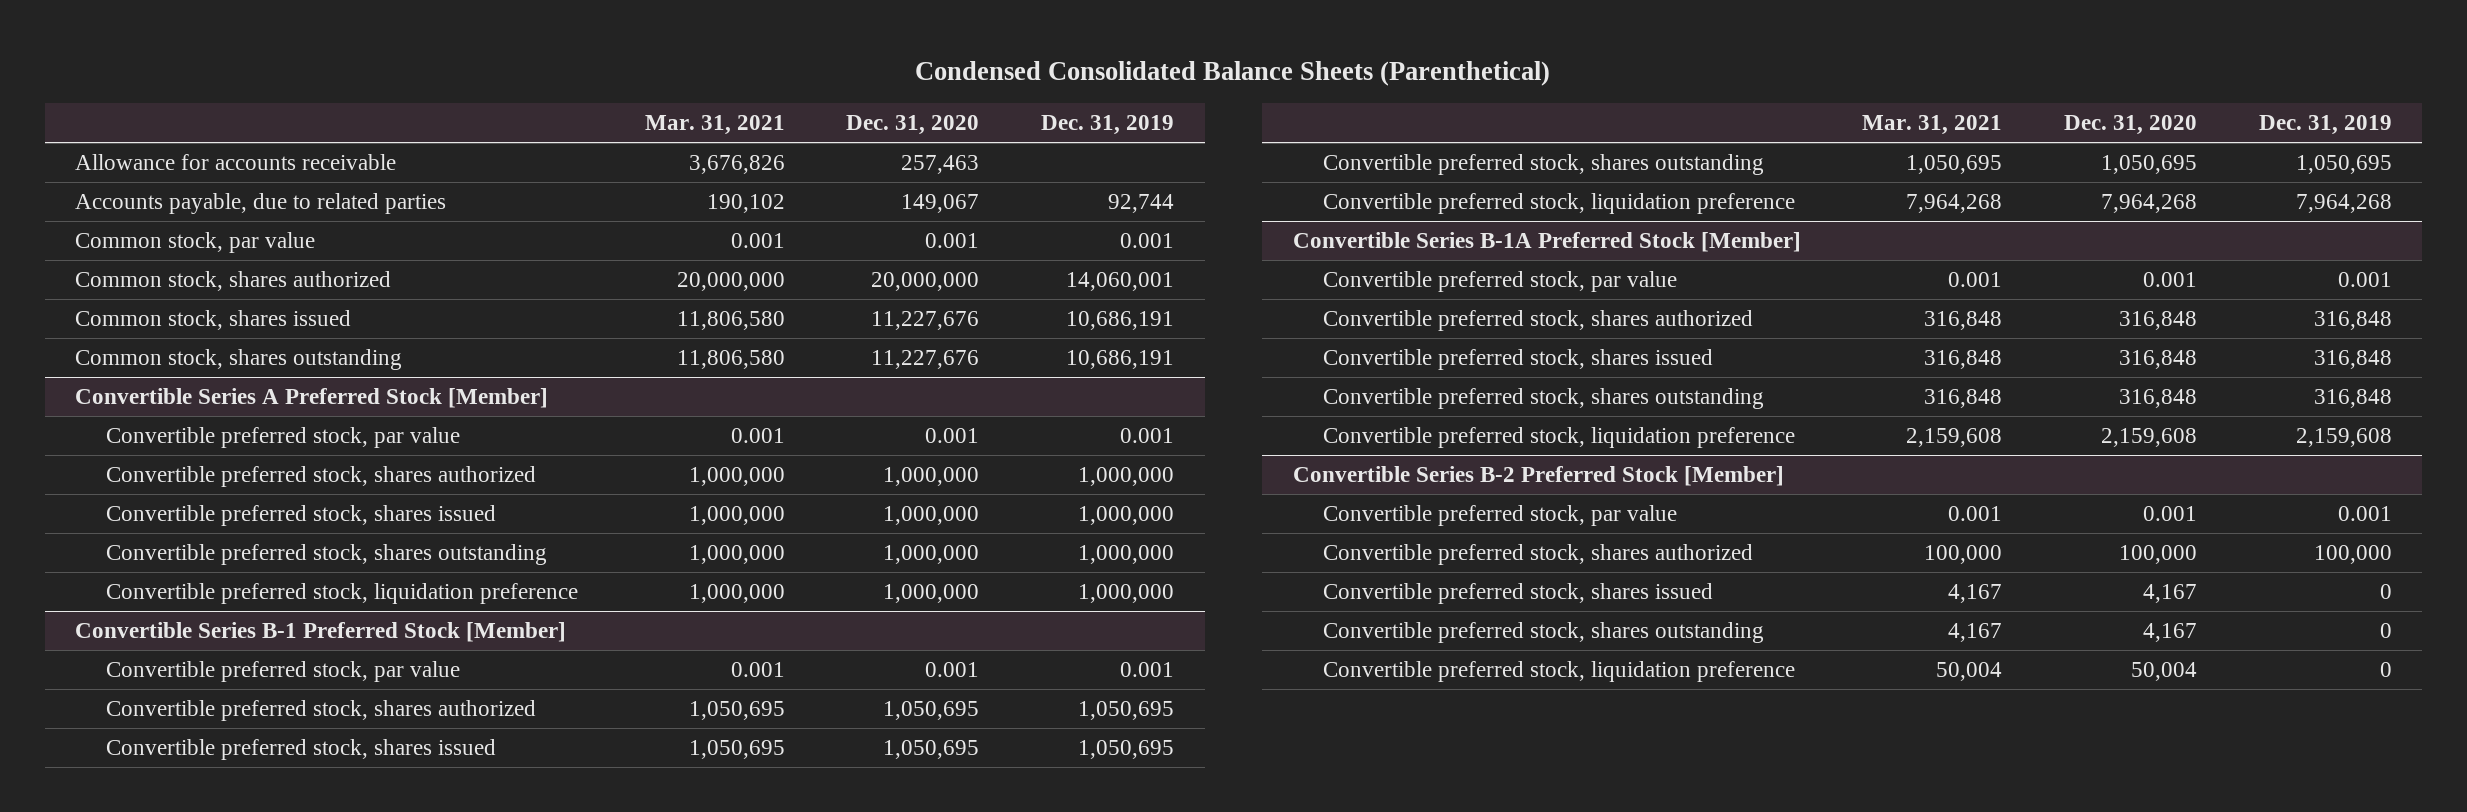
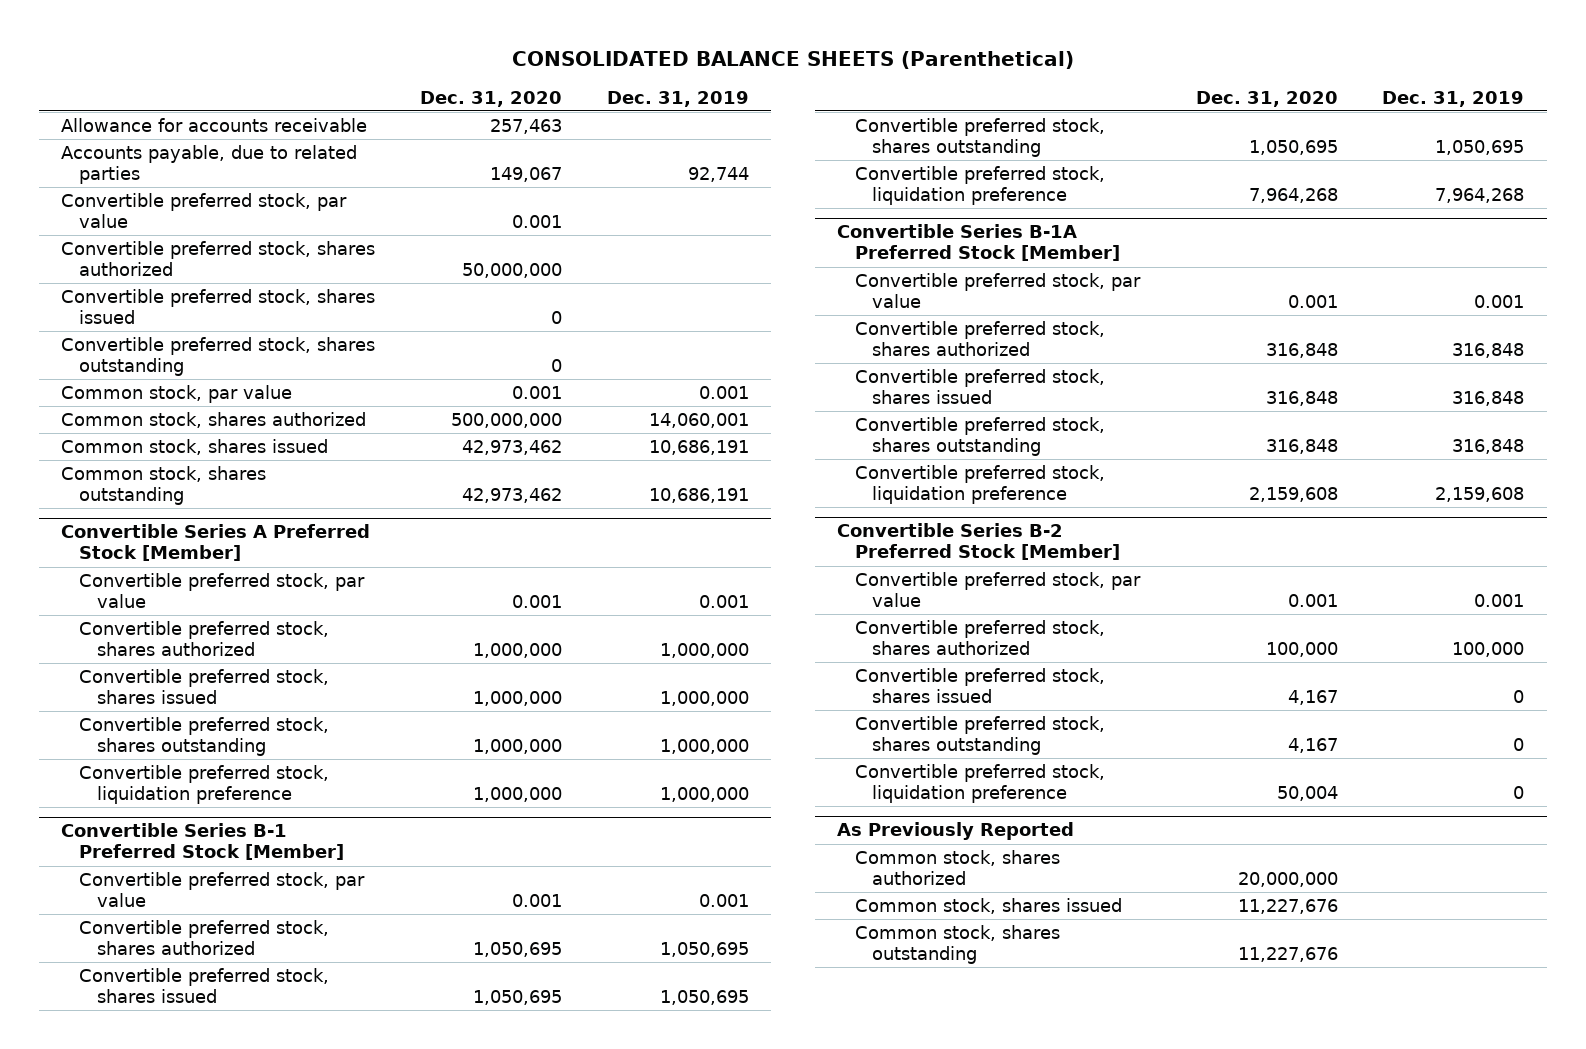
- Condensed Consolidated Balance Sheets (Parenthetical)
+ CONSOLIDATED BALANCE SHEETS (Parenthetical)
- | Mar. 31, 2021 | Dec. 31, 2020 | Dec. 31, 2019
+ | Dec. 31, 2020 | Dec. 31, 2019
+ Convertible preferred stock, par value | 0.001 |
+ Convertible preferred stock, shares authorized | 50,000,000 |
+ Convertible preferred stock, shares issued | 0 |
+ Convertible preferred stock, shares outstanding | 0 |
- Common stock, shares authorized | 20,000,000 | 20,000,000 | 14,060,001
- Common stock, shares issued | 11,806,580 | 11,227,676 | 10,686,191
- Common stock, shares outstanding | 11,806,580 | 11,227,676 | 10,686,191
+ Common stock, shares authorized | 500,000,000 | 14,060,001
+ Common stock, shares issued | 42,973,462 | 10,686,191
+ Common stock, shares outstanding | 42,973,462 | 10,686,191
+ As Previously Reported
+ Common stock, shares authorized | 20,000,000 |
+ Common stock, shares issued | 11,227,676 |
+ Common stock, shares outstanding | 11,227,676 |

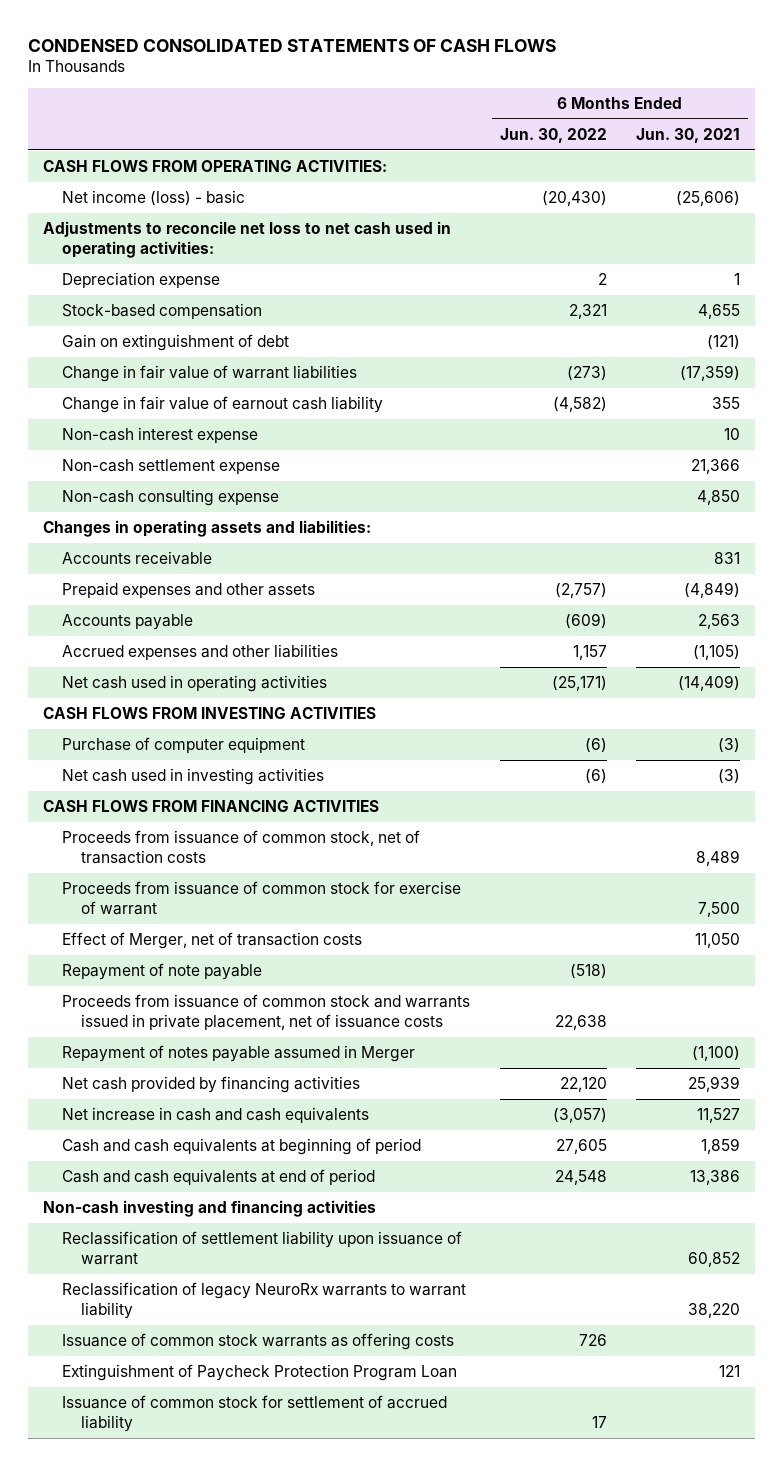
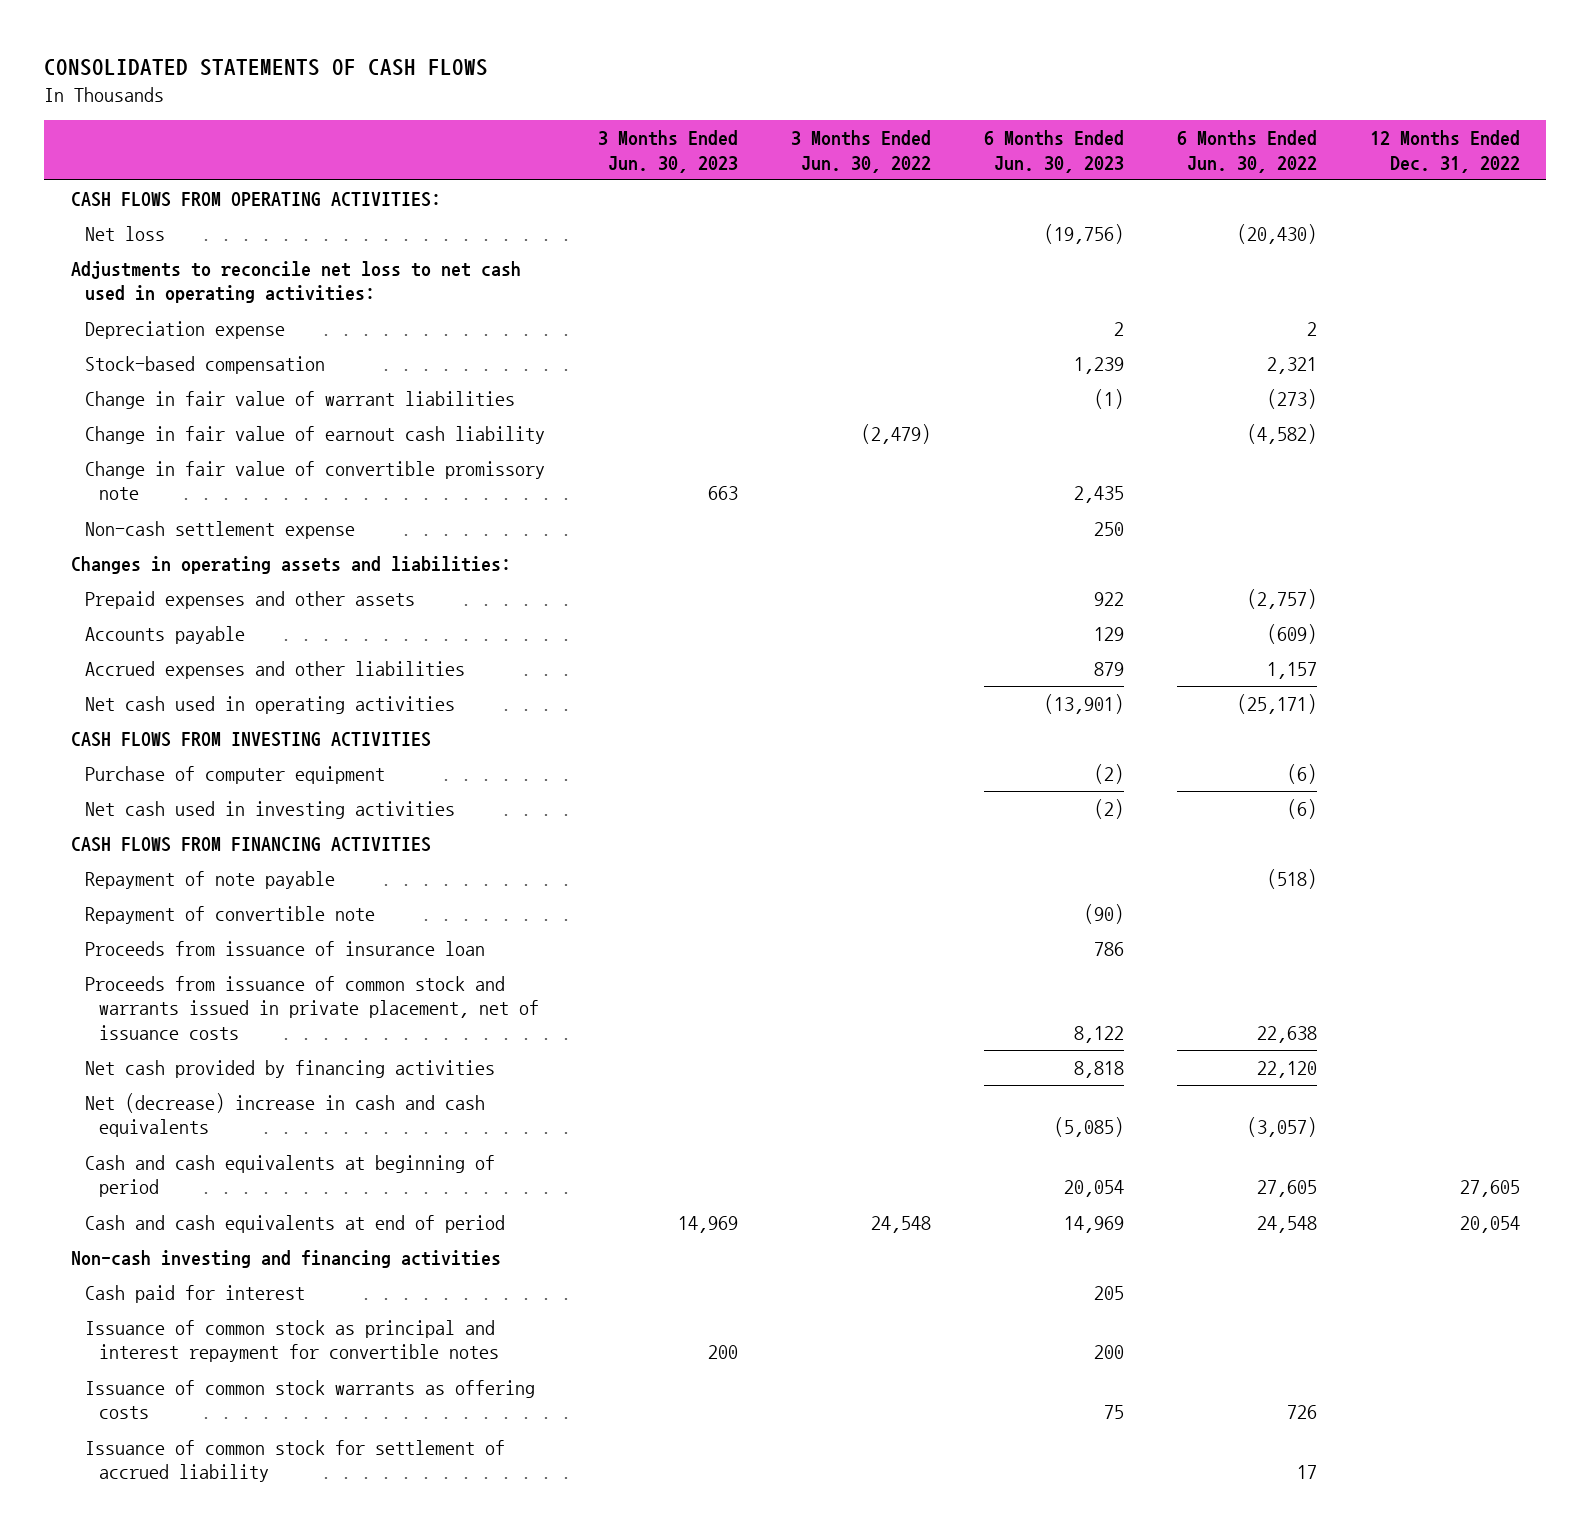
- CONDENSED CONSOLIDATED STATEMENTS OF CASH FLOWS
+ CONSOLIDATED STATEMENTS OF CASH FLOWS
- | 6 Months Ended Jun. 30, 2022 | 6 Months Ended Jun. 30, 2021
+ | 3 Months Ended Jun. 30, 2023 | 3 Months Ended Jun. 30, 2022 | 6 Months Ended Jun. 30, 2023 | 6 Months Ended Jun. 30, 2022 | 12 Months Ended Dec. 31, 2022
- Net income (loss) - basic | (20,430) | (25,606)
+ Net loss | | | (19,756) | (20,430) |
- Gain on extinguishment of debt | | (121)
- Non-cash interest expense | | 10
+ Change in fair value of convertible promissory note | 663 | | 2,435 | |
- Non-cash consulting expense | | 4,850
- Accounts receivable | | 831
- Proceeds from issuance of common stock, net of transaction costs | | 8,489
- Proceeds from issuance of common stock for exercise of warrant | | 7,500
- Effect of Merger, net of transaction costs | | 11,050
+ Repayment of convertible note | | | (90) | |
+ Proceeds from issuance of insurance loan | | | 786 | |
- Repayment of notes payable assumed in Merger | | (1,100)
- Net increase in cash and cash equivalents | (3,057) | 11,527
+ Net (decrease) increase in cash and cash equivalents | | | (5,085) | (3,057) |
- Reclassification of settlement liability upon issuance of warrant | | 60,852
- Reclassification of legacy NeuroRx warrants to warrant liability | | 38,220
+ Cash paid for interest | | | 205 | |
+ Issuance of common stock as principal and interest repayment for convertible notes | 200 | | 200 | |
- Extinguishment of Paycheck Protection Program Loan | | 121

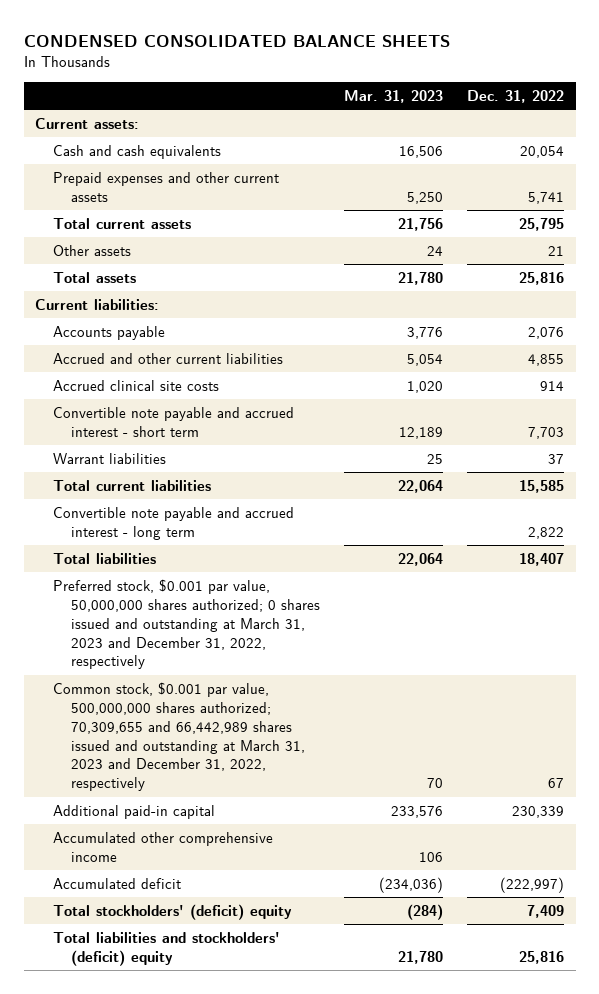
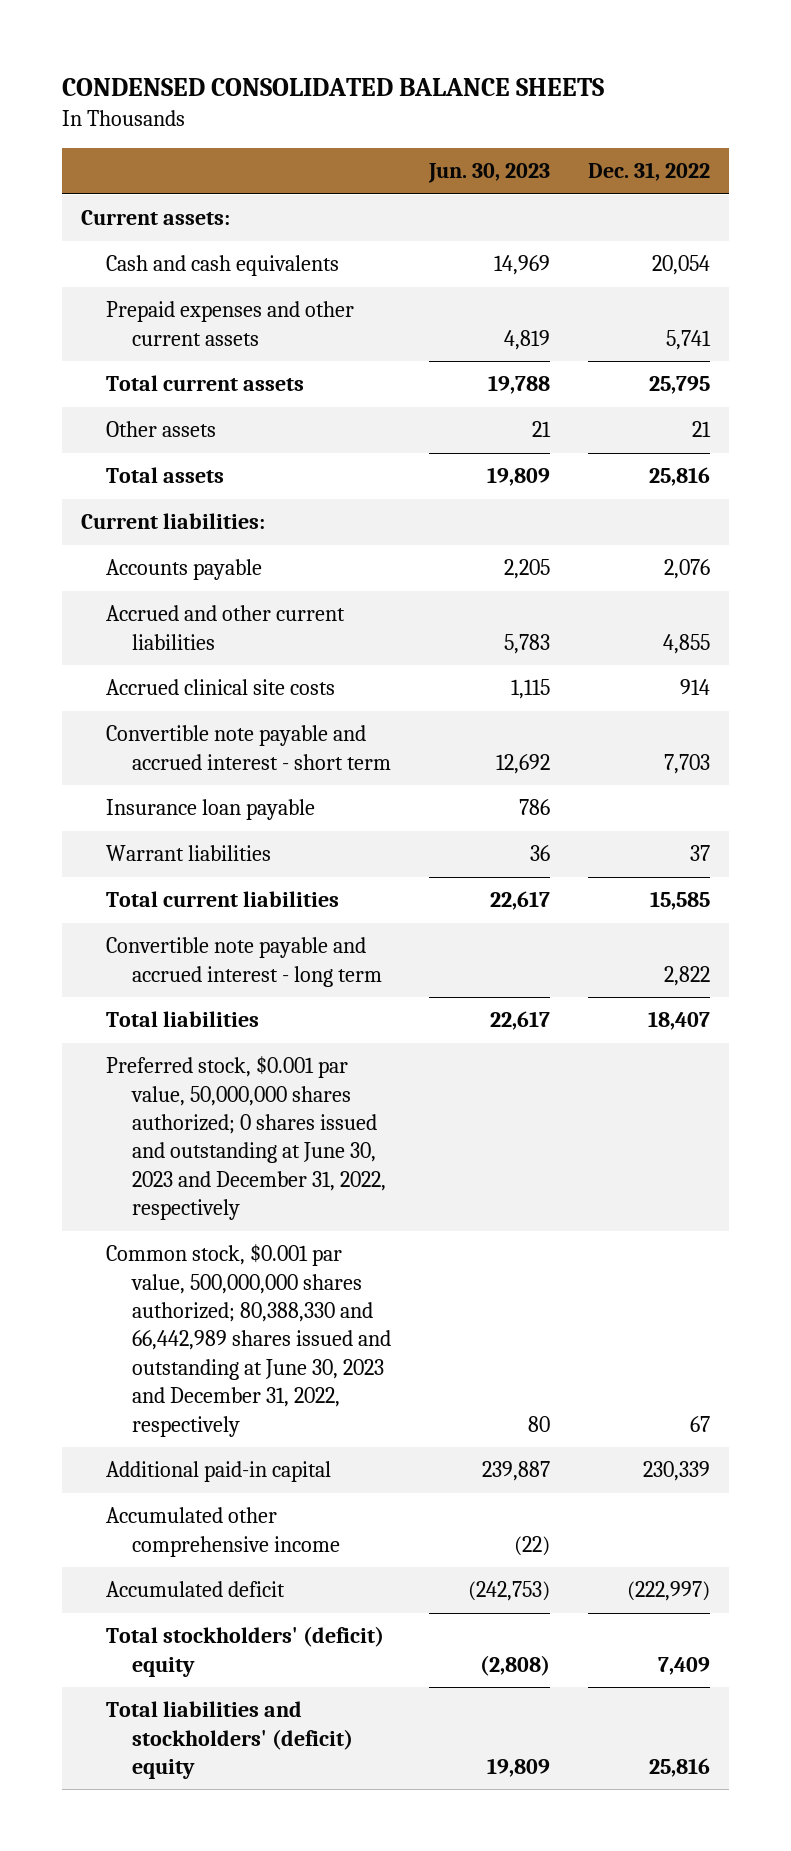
- | Mar. 31, 2023 | Dec. 31, 2022
+ | Jun. 30, 2023 | Dec. 31, 2022
+ Insurance loan payable | 786 |
- Preferred stock, $0.001 par value, 50,000,000 shares authorized; 0 shares issued and outstanding at March 31, 2023 and December 31, 2022, respectively
- Common stock, $0.001 par value, 500,000,000 shares authorized; 70,309,655 and 66,442,989 shares issued and outstanding at March 31, 2023 and December 31, 2022, respectively | 70 | 67
+ Preferred stock, $0.001 par value, 50,000,000 shares authorized; 0 shares issued and outstanding at June 30, 2023 and December 31, 2022, respectively
+ Common stock, $0.001 par value, 500,000,000 shares authorized; 80,388,330 and 66,442,989 shares issued and outstanding at June 30, 2023 and December 31, 2022, respectively | 80 | 67

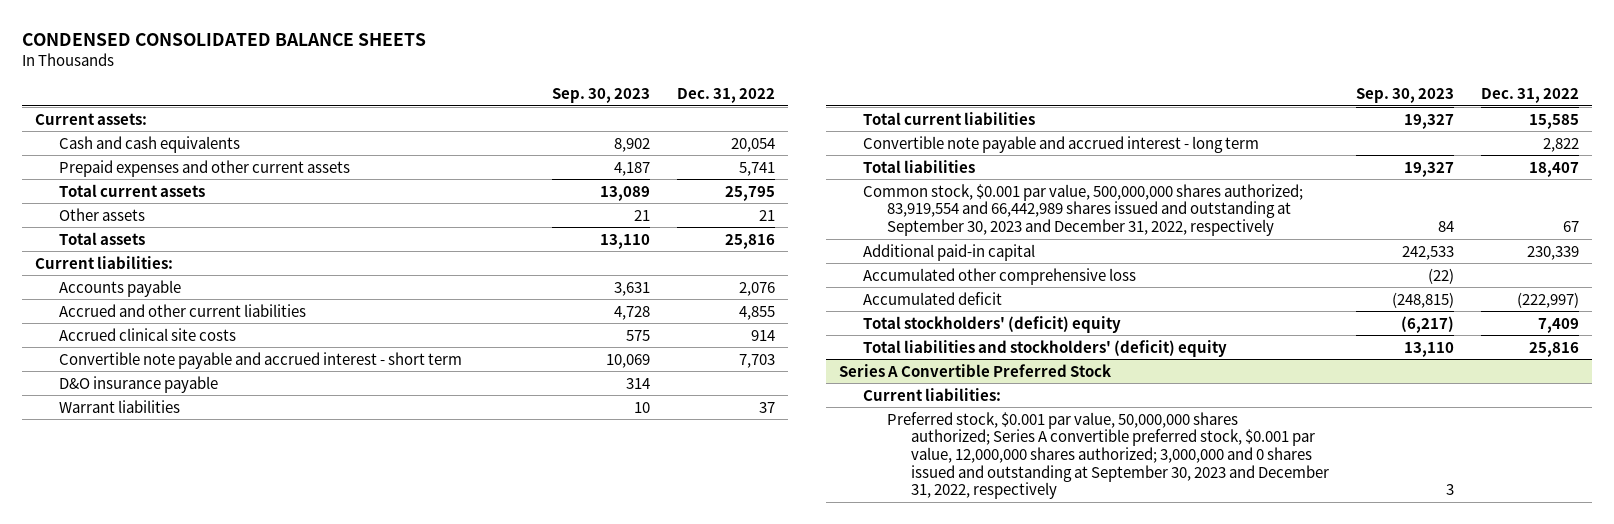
- | Jun. 30, 2023 | Dec. 31, 2022
+ | Sep. 30, 2023 | Dec. 31, 2022
- Insurance loan payable | 786 |
+ D&O insurance payable | 314 |
- Preferred stock, $0.001 par value, 50,000,000 shares authorized; 0 shares issued and outstanding at June 30, 2023 and December 31, 2022, respectively
- Common stock, $0.001 par value, 500,000,000 shares authorized; 80,388,330 and 66,442,989 shares issued and outstanding at June 30, 2023 and December 31, 2022, respectively | 80 | 67
+ Common stock, $0.001 par value, 500,000,000 shares authorized; 83,919,554 and 66,442,989 shares issued and outstanding at September 30, 2023 and December 31, 2022, respectively | 84 | 67
- Accumulated other comprehensive income | (22) |
+ Accumulated other comprehensive loss | (22) |
+ Series A Convertible Preferred Stock
+ Current liabilities:
+ Preferred stock, $0.001 par value, 50,000,000 shares authorized; Series A convertible preferred stock, $0.001 par value, 12,000,000 shares authorized; 3,000,000 and 0 shares issued and outstanding at September 30, 2023 and December 31, 2022, respectively | 3 |

